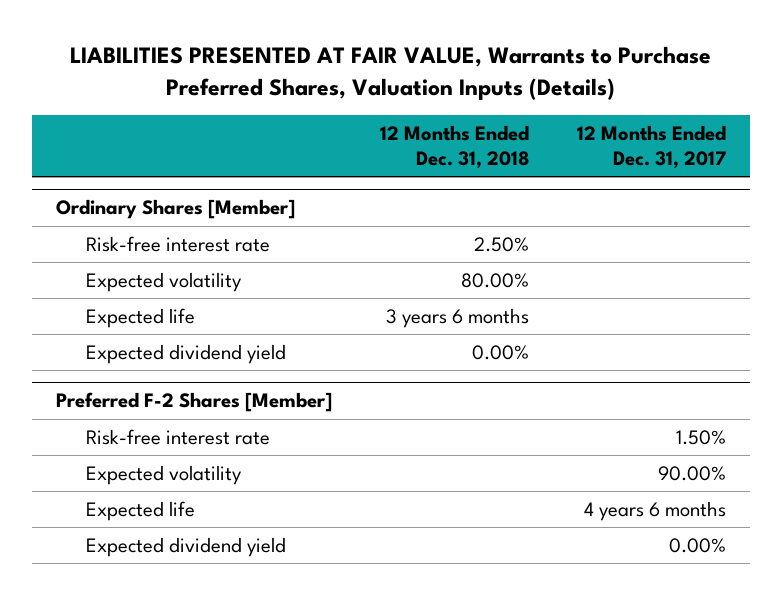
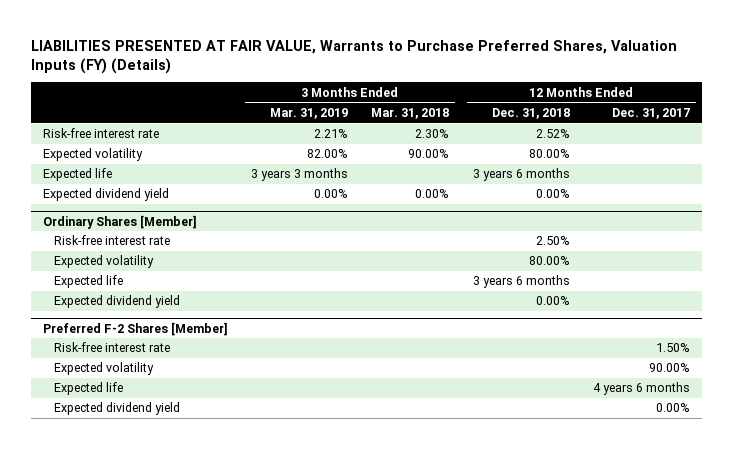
- LIABILITIES PRESENTED AT FAIR VALUE, Warrants to Purchase Preferred Shares, Valuation Inputs (Details)
+ LIABILITIES PRESENTED AT FAIR VALUE, Warrants to Purchase Preferred Shares, Valuation Inputs (FY) (Details)
- | 12 Months Ended Dec. 31, 2018 | 12 Months Ended Dec. 31, 2017
+ | 3 Months Ended Mar. 31, 2019 | 3 Months Ended Mar. 31, 2018 | 12 Months Ended Dec. 31, 2018 | 12 Months Ended Dec. 31, 2017
+ Risk-free interest rate | 2.21% | 2.30% | 2.52% |
+ Expected volatility | 82.00% | 90.00% | 80.00% |
+ Expected life | 3 years 3 months | | 3 years 6 months |
+ Expected dividend yield | 0.00% | 0.00% | 0.00% |

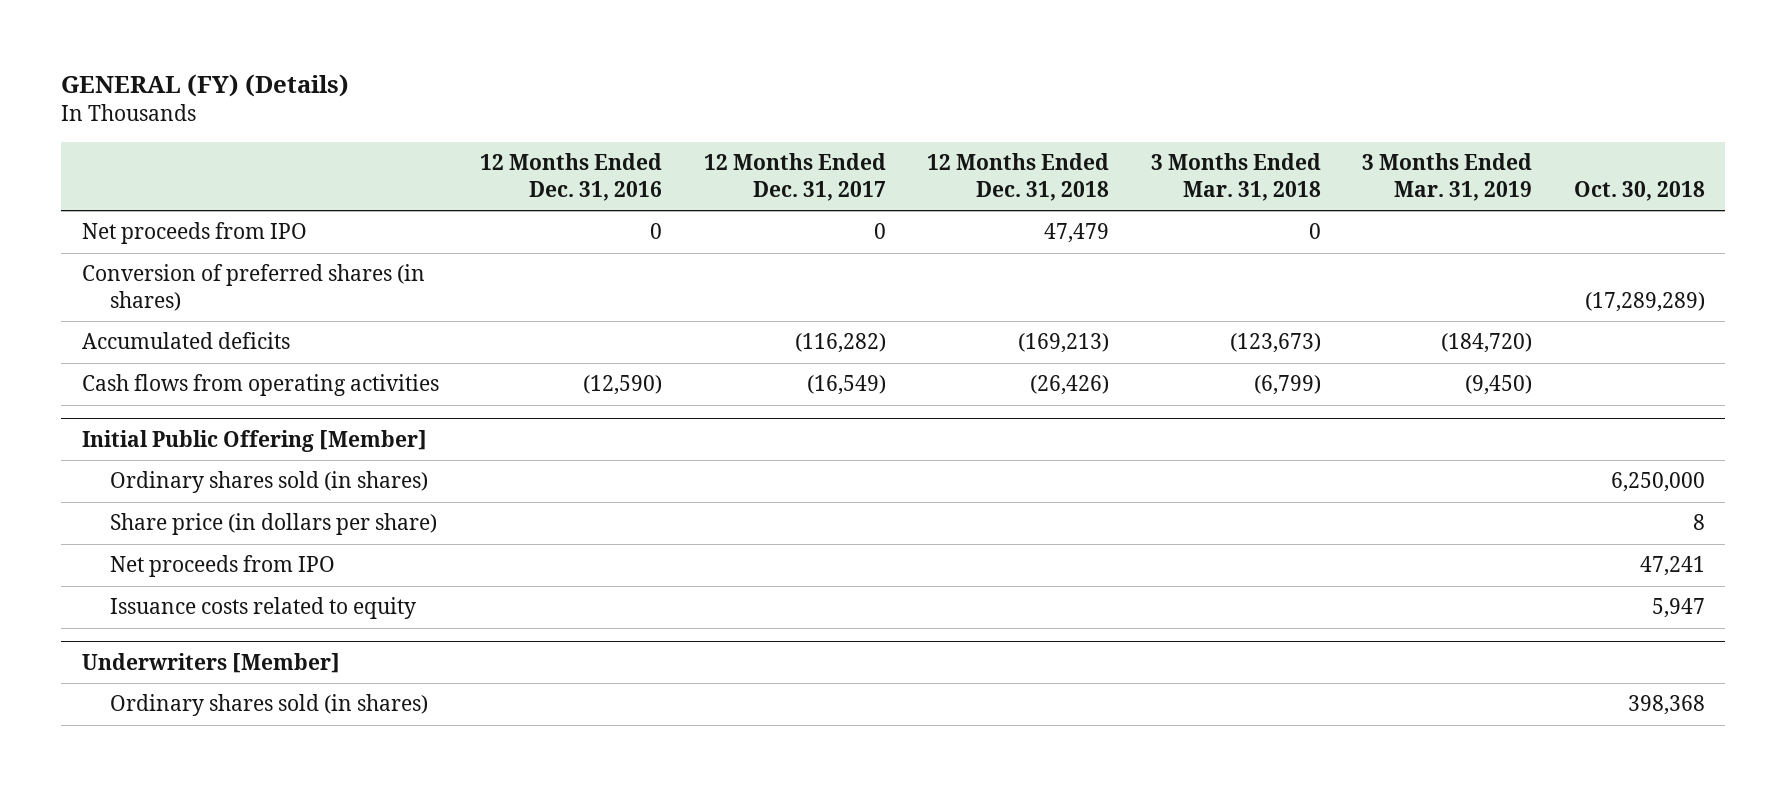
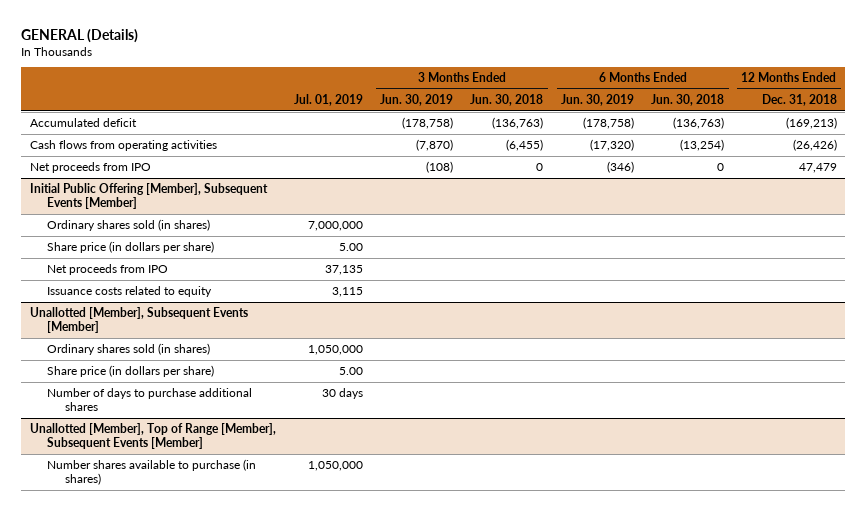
- GENERAL (FY) (Details)
+ GENERAL (Details)
- | 12 Months Ended Dec. 31, 2016 | 12 Months Ended Dec. 31, 2017 | 12 Months Ended Dec. 31, 2018 | 3 Months Ended Mar. 31, 2018 | 3 Months Ended Mar. 31, 2019 | Oct. 30, 2018
+ | Jul. 01, 2019 | 3 Months Ended Jun. 30, 2019 | 3 Months Ended Jun. 30, 2018 | 6 Months Ended Jun. 30, 2019 | 6 Months Ended Jun. 30, 2018 | 12 Months Ended Dec. 31, 2018
- Conversion of preferred shares (in shares) | | | | | | (17,289,289)
- Accumulated deficits | | (116,282) | (169,213) | (123,673) | (184,720) |
+ Accumulated deficit | | (178,758) | (136,763) | (178,758) | (136,763) | (169,213)
- Initial Public Offering [Member]
moved down: Net proceeds from IPO | | (108) | 0 | (346) | 0 | 47,479
+ Initial Public Offering [Member], Subsequent Events [Member]
- Underwriters [Member]
- Ordinary shares sold (in shares) | | | | | | 398,368
+ Unallotted [Member], Subsequent Events [Member]
+ Ordinary shares sold (in shares) | 1,050,000 | | | | |
+ Share price (in dollars per share) | 5.00 | | | | |
+ Number of days to purchase additional shares | 30 days | | | | |
+ Unallotted [Member], Top of Range [Member], Subsequent Events [Member]
+ Number shares available to purchase (in shares) | 1,050,000 | | | | |

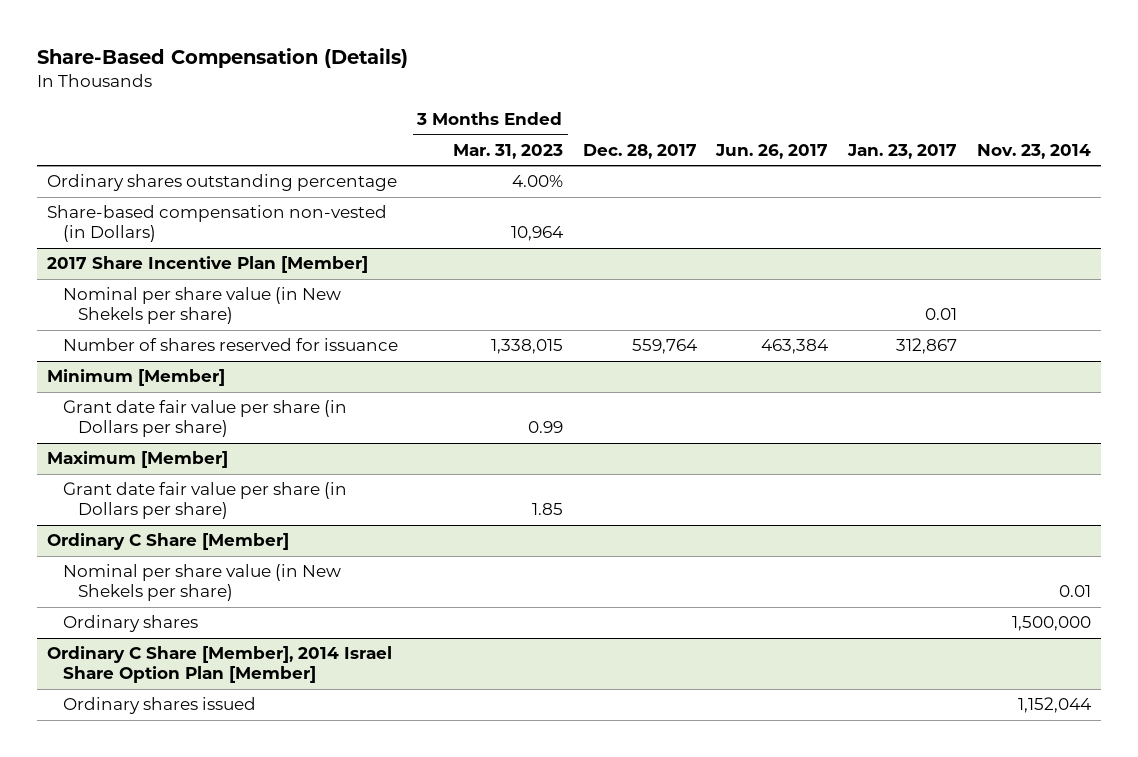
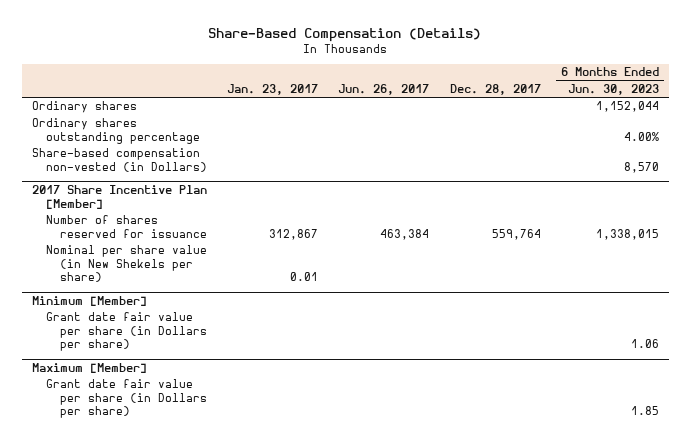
- | 3 Months Ended Mar. 31, 2023 | Dec. 28, 2017 | Jun. 26, 2017 | Jan. 23, 2017 | Nov. 23, 2014
+ | Jan. 23, 2017 | Jun. 26, 2017 | Dec. 28, 2017 | 6 Months Ended Jun. 30, 2023
+ Ordinary shares | | | | 1,152,044
@ 2017 Share Incentive Plan [Member]
moved down: Nominal per share value (in New Shekels per share) | 0.01 | | |
- Ordinary C Share [Member]
- Nominal per share value (in New Shekels per share) | | | | | 0.01
- Ordinary shares | | | | | 1,500,000
- Ordinary C Share [Member], 2014 Israel Share Option Plan [Member]
- Ordinary shares issued | | | | | 1,152,044

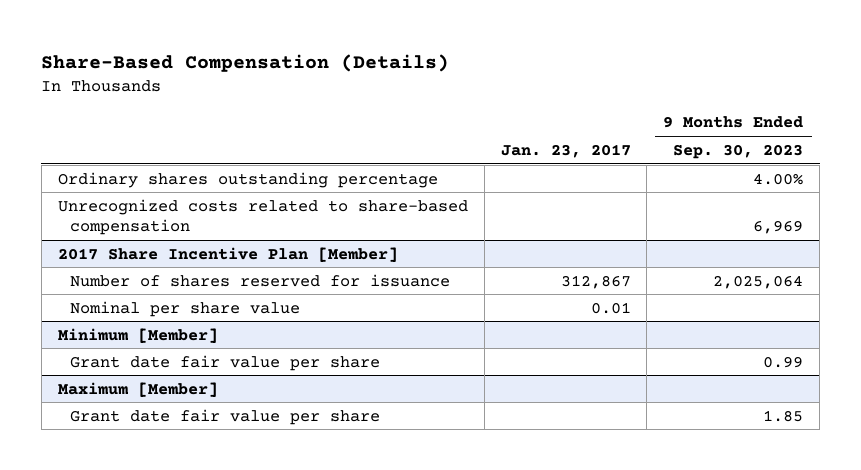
- | Jan. 23, 2017 | Jun. 26, 2017 | Dec. 28, 2017 | 6 Months Ended Jun. 30, 2023
+ | Jan. 23, 2017 | 9 Months Ended Sep. 30, 2023
- Ordinary shares | | | | 1,152,044
- Share-based compensation non-vested (in Dollars) | | | | 8,570
+ Unrecognized costs related to share-based compensation | | 6,969
@ 2017 Share Incentive Plan [Member]
- Nominal per share value (in New Shekels per share) | 0.01 | | |
+ Nominal per share value | 0.01 |
@ Minimum [Member]
- Grant date fair value per share (in Dollars per share) | | | | 1.06
+ Grant date fair value per share | | 0.99
@ Maximum [Member]
- Grant date fair value per share (in Dollars per share) | | | | 1.85
+ Grant date fair value per share | | 1.85

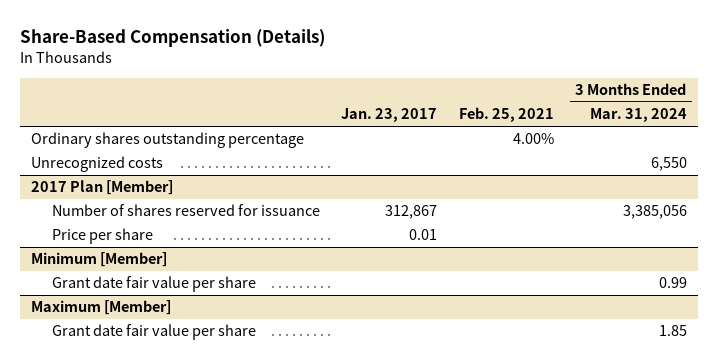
- | Jan. 23, 2017 | 9 Months Ended Sep. 30, 2023
+ | Jan. 23, 2017 | Feb. 25, 2021 | 3 Months Ended Mar. 31, 2024
- Unrecognized costs related to share-based compensation | | 6,969
- 2017 Share Incentive Plan [Member]
+ Unrecognized costs | | | 6,550
+ 2017 Plan [Member]
- Nominal per share value | 0.01 |
+ Price per share | 0.01 | |

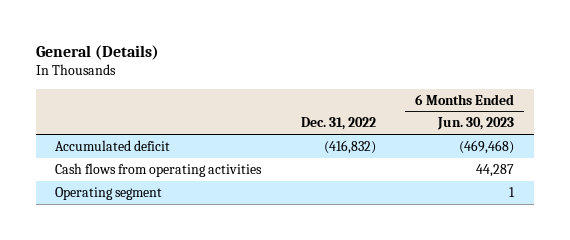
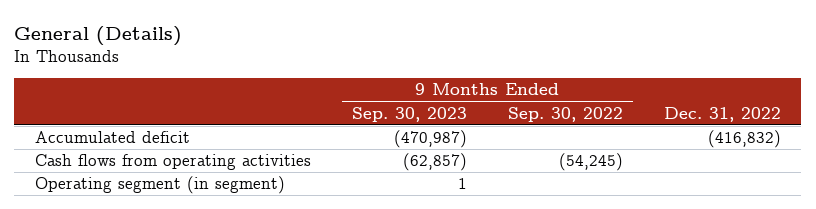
- | Dec. 31, 2022 | 6 Months Ended Jun. 30, 2023
+ | 9 Months Ended Sep. 30, 2023 | 9 Months Ended Sep. 30, 2022 | Dec. 31, 2022
- Operating segment | | 1
+ Operating segment (in segment) | 1 | |

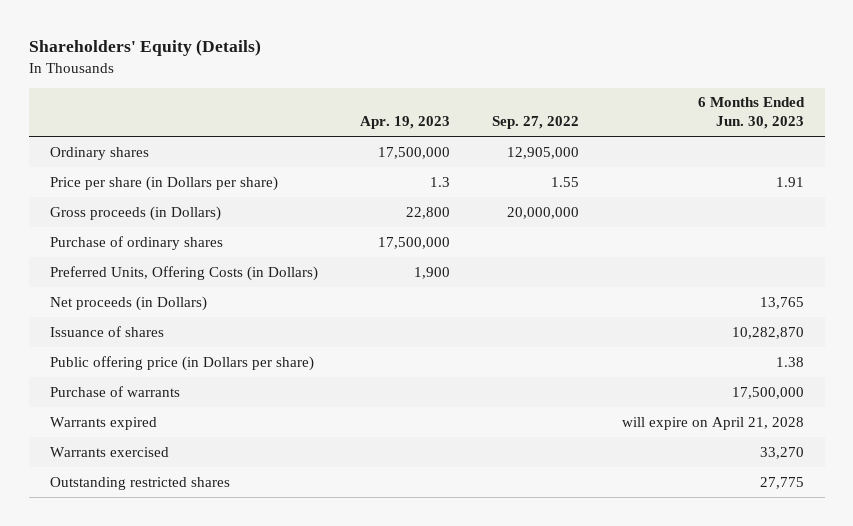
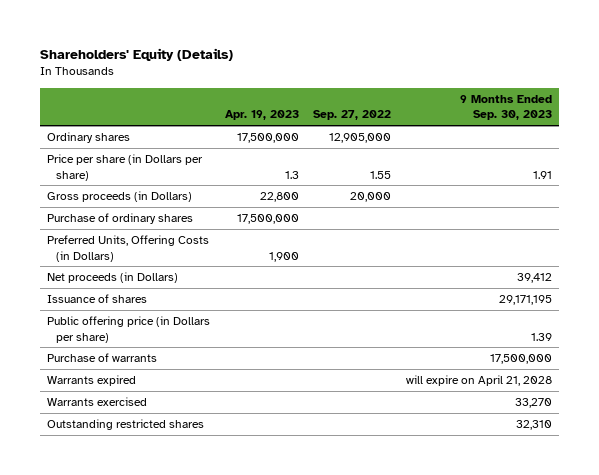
- | Apr. 19, 2023 | Sep. 27, 2022 | 6 Months Ended Jun. 30, 2023
+ | Apr. 19, 2023 | Sep. 27, 2022 | 9 Months Ended Sep. 30, 2023
- Gross proceeds (in Dollars) | 22,800 | 20,000,000 |
+ Gross proceeds (in Dollars) | 22,800 | 20,000 |

